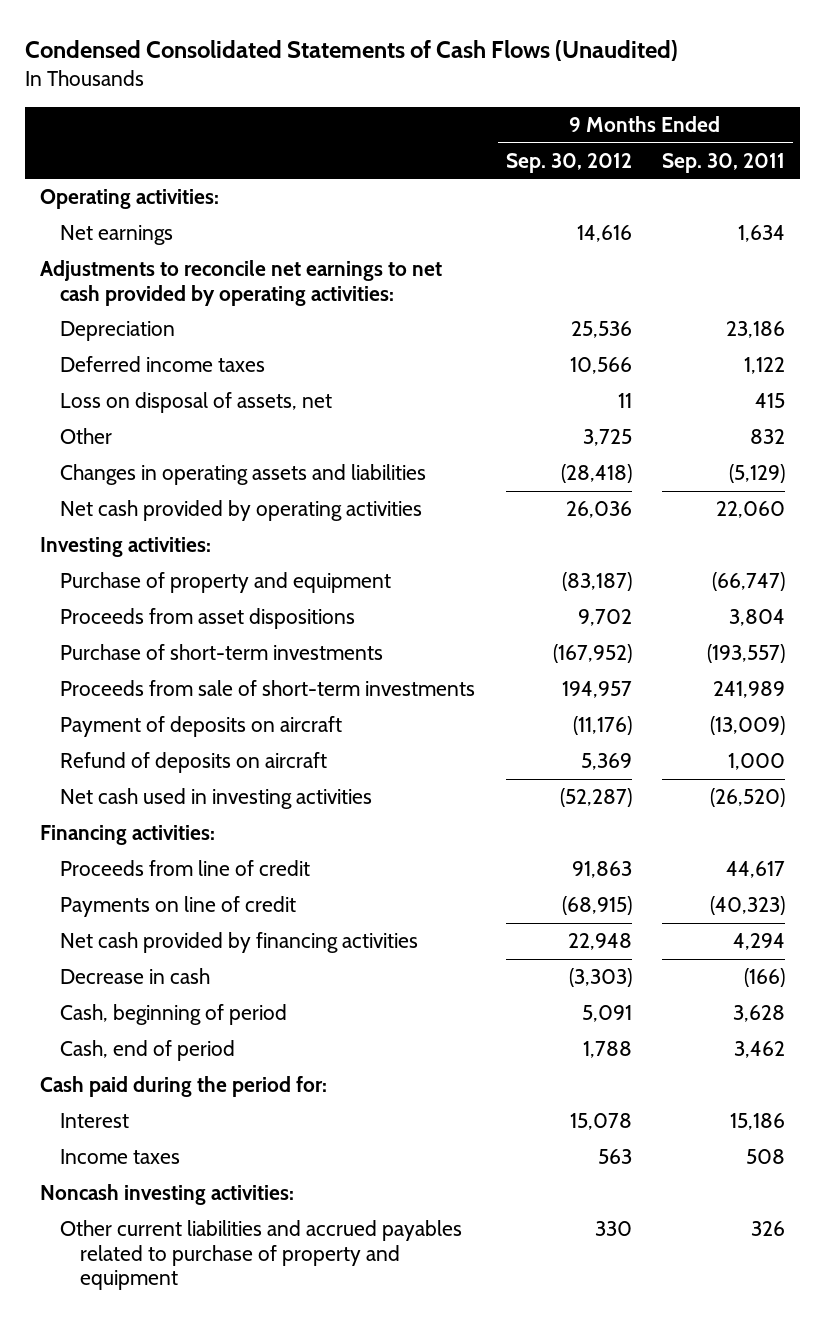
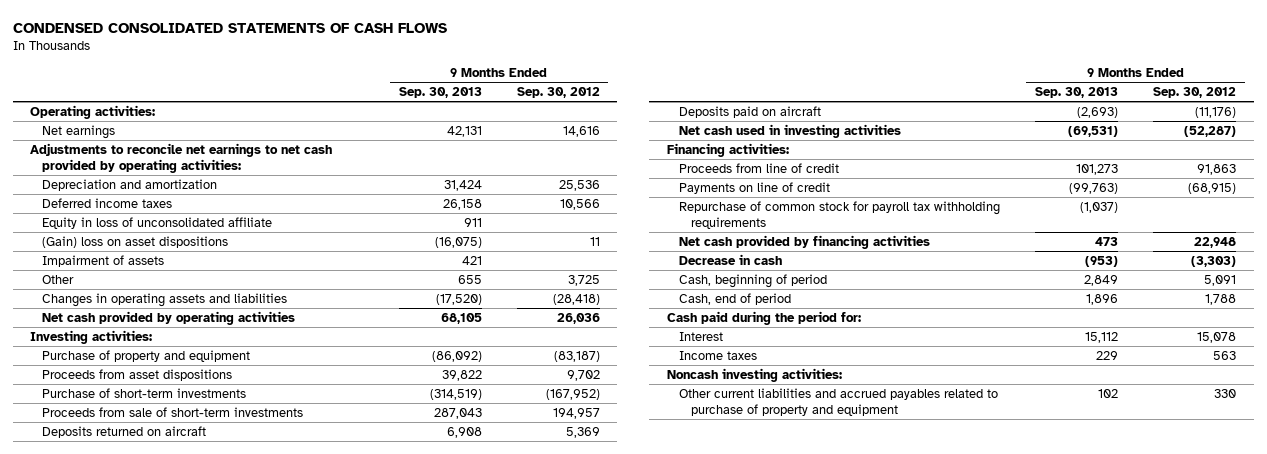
- Condensed Consolidated Statements of Cash Flows (Unaudited)
+ CONDENSED CONSOLIDATED STATEMENTS OF CASH FLOWS
- | 9 Months Ended Sep. 30, 2012 | 9 Months Ended Sep. 30, 2011
+ | 9 Months Ended Sep. 30, 2013 | 9 Months Ended Sep. 30, 2012
- Depreciation | 25,536 | 23,186
+ Depreciation and amortization | 31,424 | 25,536
- Loss on disposal of assets, net | 11 | 415
+ Equity in loss of unconsolidated affiliate | 911 |
+ (Gain) loss on asset dispositions | (16,075) | 11
+ Impairment of assets | 421 |
- Payment of deposits on aircraft | (11,176) | (13,009)
- Refund of deposits on aircraft | 5,369 | 1,000
+ Deposits returned on aircraft | 6,908 | 5,369
+ Deposits paid on aircraft | (2,693) | (11,176)
+ Repurchase of common stock for payroll tax withholding requirements | (1,037) |

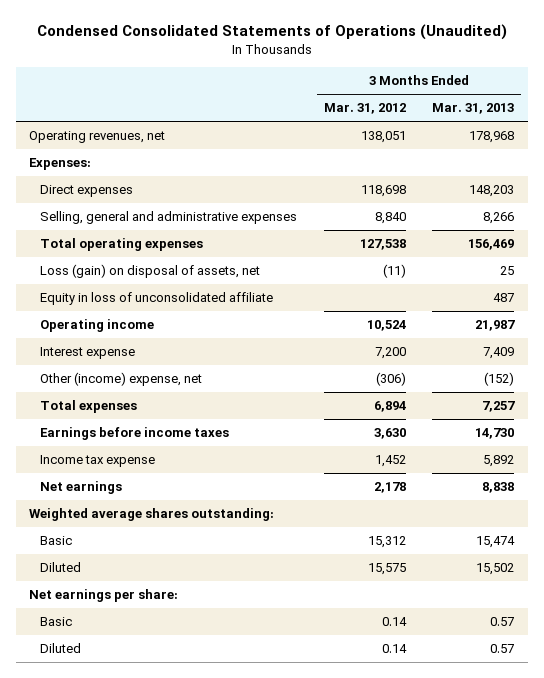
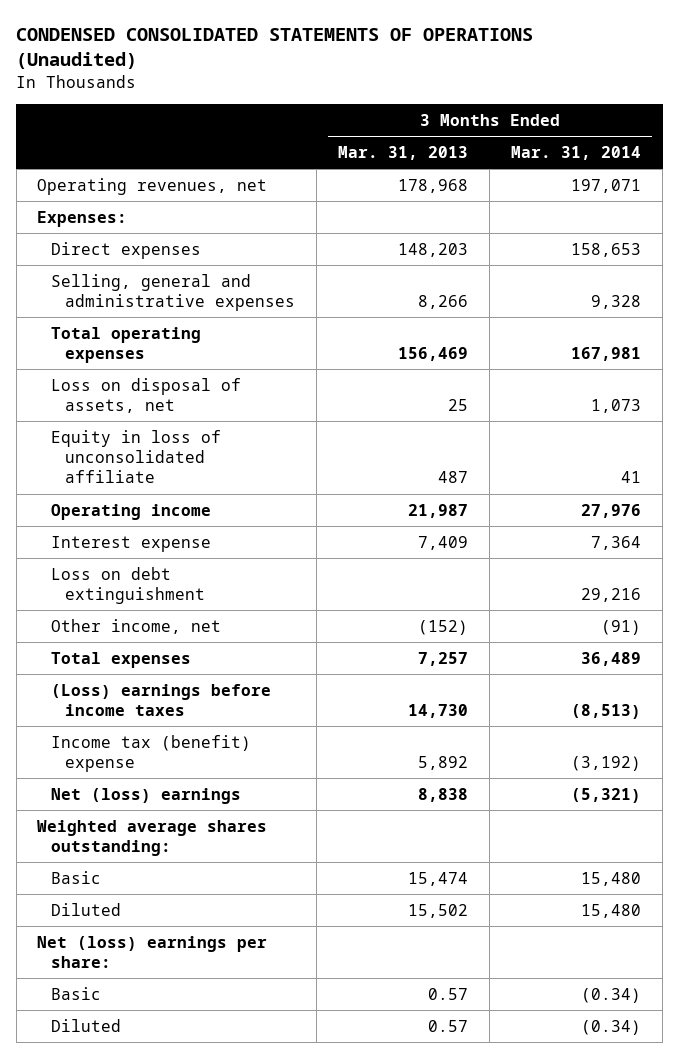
- Condensed Consolidated Statements of Operations (Unaudited)
+ CONDENSED CONSOLIDATED STATEMENTS OF OPERATIONS (Unaudited)
- | 3 Months Ended Mar. 31, 2012 | 3 Months Ended Mar. 31, 2013
+ | 3 Months Ended Mar. 31, 2013 | 3 Months Ended Mar. 31, 2014
- Loss (gain) on disposal of assets, net | (11) | 25
+ Loss on disposal of assets, net | 25 | 1,073
- Other (income) expense, net | (306) | (152)
+ Loss on debt extinguishment | | 29,216
+ Other income, net | (152) | (91)
- Earnings before income taxes | 3,630 | 14,730
- Income tax expense | 1,452 | 5,892
- Net earnings | 2,178 | 8,838
+ (Loss) earnings before income taxes | 14,730 | (8,513)
+ Income tax (benefit) expense | 5,892 | (3,192)
+ Net (loss) earnings | 8,838 | (5,321)
- Net earnings per share:
+ Net (loss) earnings per share:

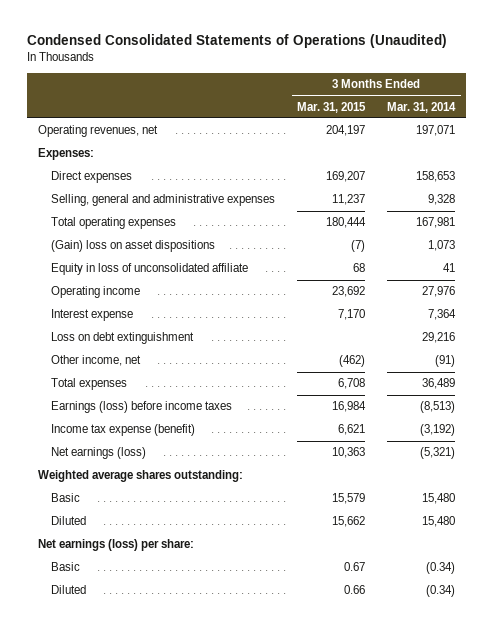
- CONDENSED CONSOLIDATED STATEMENTS OF OPERATIONS (Unaudited)
+ Condensed Consolidated Statements of Operations (Unaudited)
- | 3 Months Ended Mar. 31, 2013 | 3 Months Ended Mar. 31, 2014
+ | 3 Months Ended Mar. 31, 2015 | 3 Months Ended Mar. 31, 2014
- Loss on disposal of assets, net | 25 | 1,073
+ (Gain) loss on asset dispositions | (7) | 1,073
- (Loss) earnings before income taxes | 14,730 | (8,513)
- Income tax (benefit) expense | 5,892 | (3,192)
- Net (loss) earnings | 8,838 | (5,321)
+ Earnings (loss) before income taxes | 16,984 | (8,513)
+ Income tax expense (benefit) | 6,621 | (3,192)
+ Net earnings (loss) | 10,363 | (5,321)
- Net (loss) earnings per share:
+ Net earnings (loss) per share:

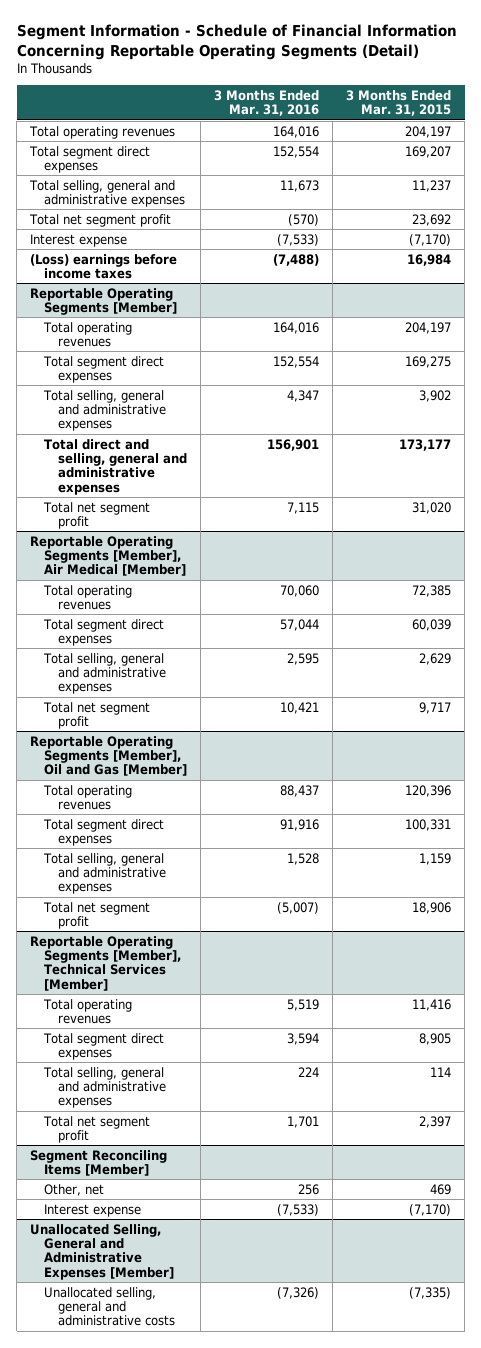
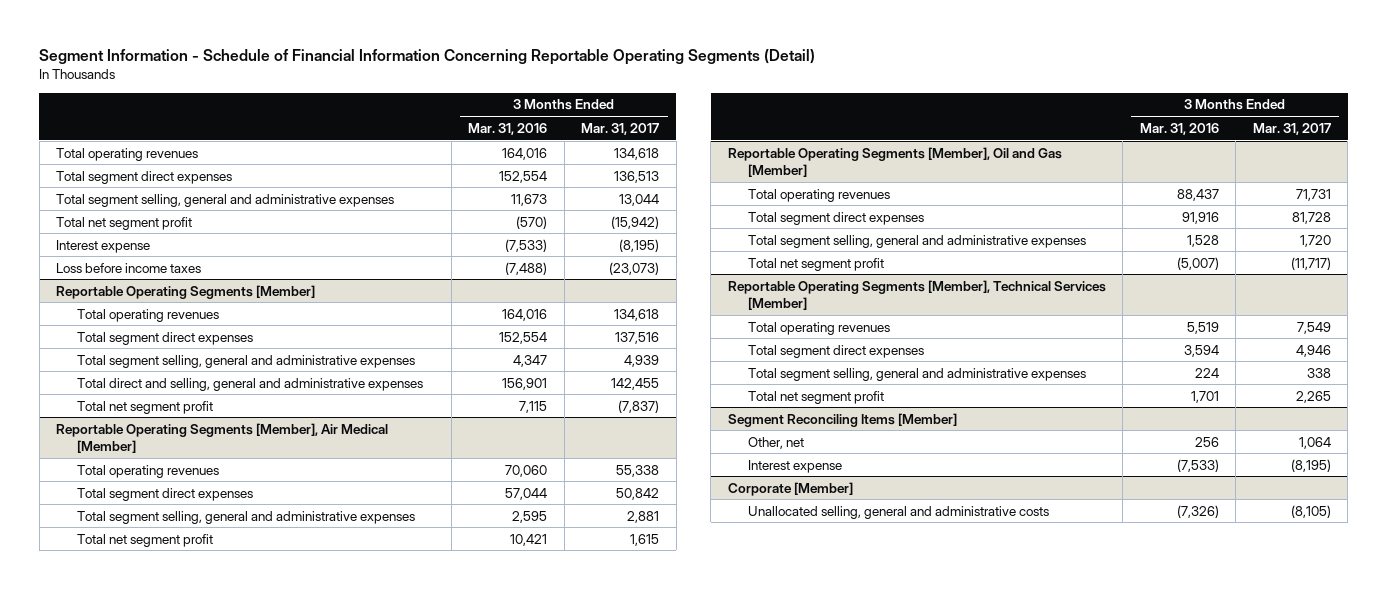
- | 3 Months Ended Mar. 31, 2016 | 3 Months Ended Mar. 31, 2015
+ | 3 Months Ended Mar. 31, 2016 | 3 Months Ended Mar. 31, 2017
- Total selling, general and administrative expenses | 11,673 | 11,237
+ Total segment selling, general and administrative expenses | 11,673 | 13,044
- (Loss) earnings before income taxes | (7,488) | 16,984
+ Loss before income taxes | (7,488) | (23,073)
@ Reportable Operating Segments [Member]
- Total selling, general and administrative expenses | 4,347 | 3,902
+ Total segment selling, general and administrative expenses | 4,347 | 4,939
@ Reportable Operating Segments [Member], Air Medical [Member]
- Total selling, general and administrative expenses | 2,595 | 2,629
+ Total segment selling, general and administrative expenses | 2,595 | 2,881
@ Reportable Operating Segments [Member], Oil and Gas [Member]
- Total selling, general and administrative expenses | 1,528 | 1,159
+ Total segment selling, general and administrative expenses | 1,528 | 1,720
@ Reportable Operating Segments [Member], Technical Services [Member]
- Total selling, general and administrative expenses | 224 | 114
+ Total segment selling, general and administrative expenses | 224 | 338
- Unallocated Selling, General and Administrative Expenses [Member]
+ Corporate [Member]

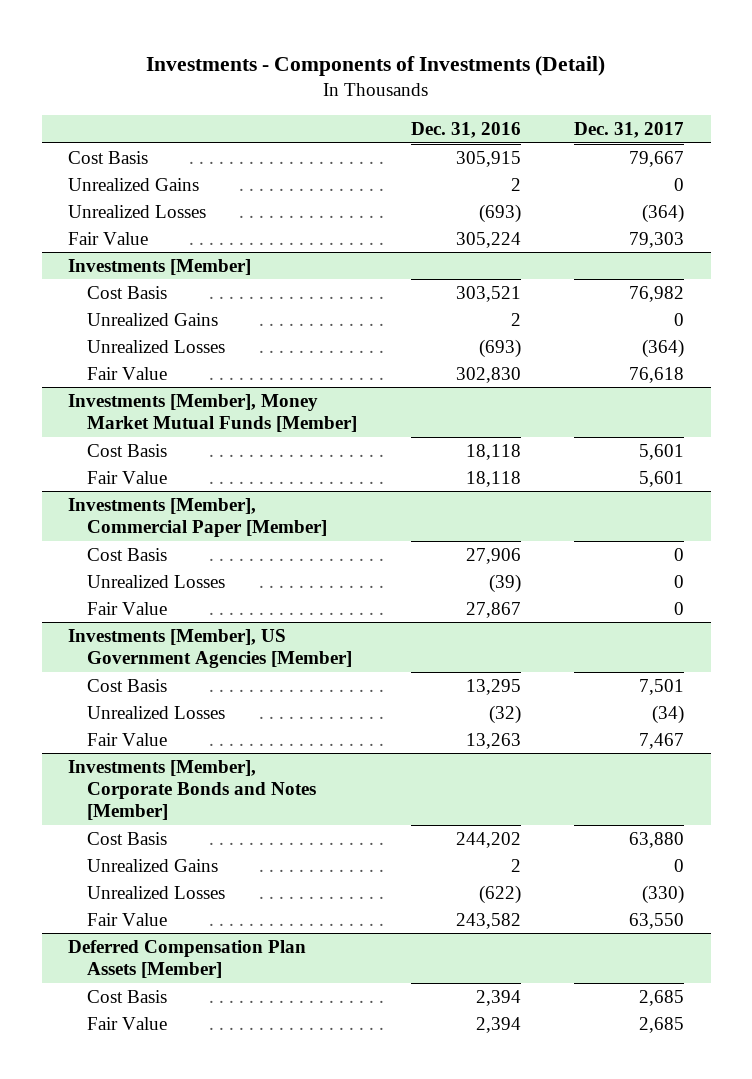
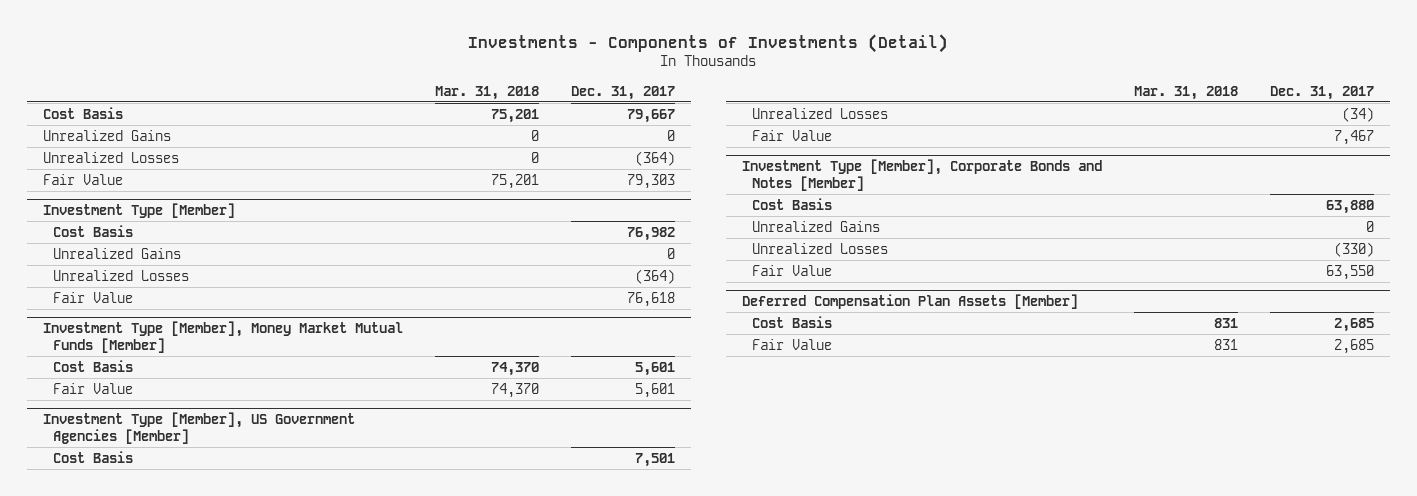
- | Dec. 31, 2016 | Dec. 31, 2017
+ | Mar. 31, 2018 | Dec. 31, 2017
- Investments [Member]
+ Investment Type [Member]
- Investments [Member], Money Market Mutual Funds [Member]
+ Investment Type [Member], Money Market Mutual Funds [Member]
- Investments [Member], Commercial Paper [Member]
- Cost Basis | 27,906 | 0
- Unrealized Losses | (39) | 0
- Fair Value | 27,867 | 0
- Investments [Member], US Government Agencies [Member]
+ Investment Type [Member], US Government Agencies [Member]
- Investments [Member], Corporate Bonds and Notes [Member]
+ Investment Type [Member], Corporate Bonds and Notes [Member]

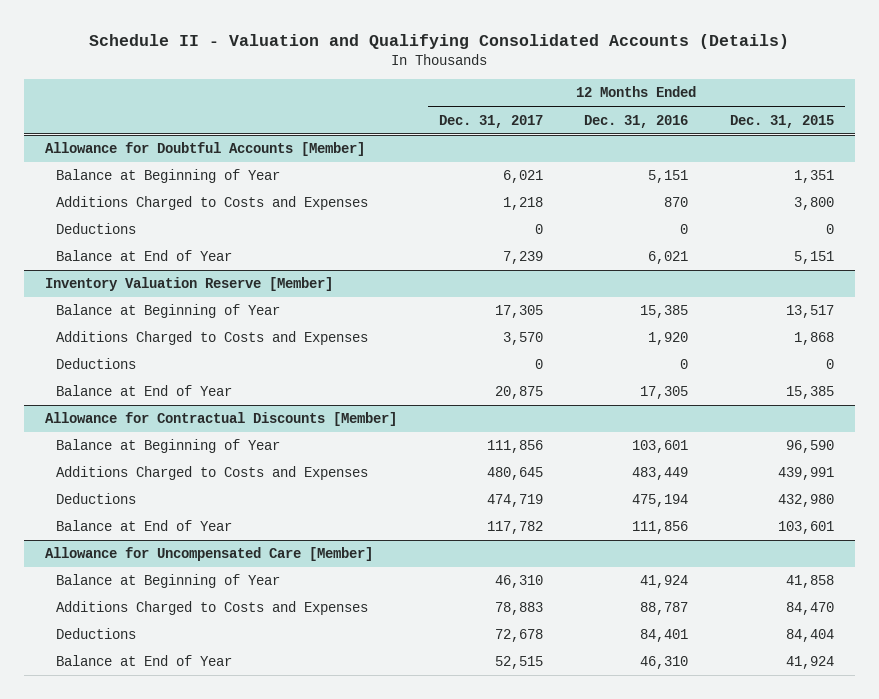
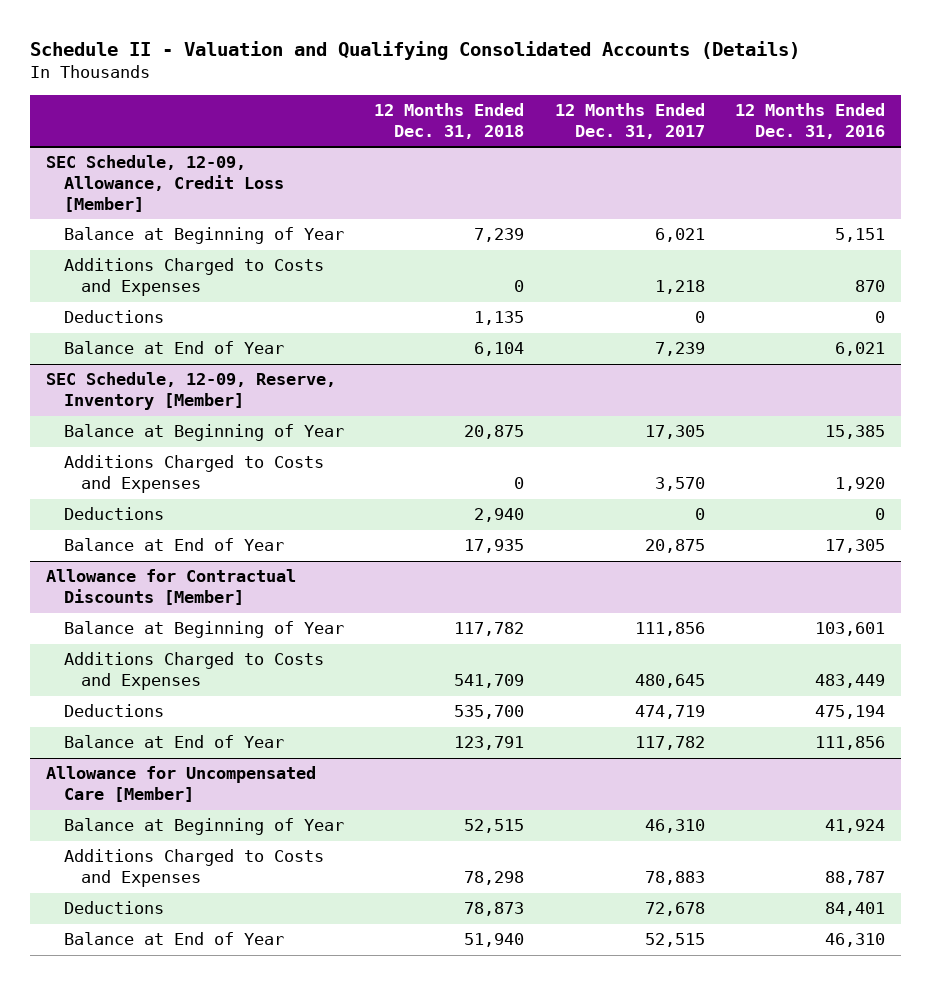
- | 12 Months Ended Dec. 31, 2017 | 12 Months Ended Dec. 31, 2016 | 12 Months Ended Dec. 31, 2015
+ | 12 Months Ended Dec. 31, 2018 | 12 Months Ended Dec. 31, 2017 | 12 Months Ended Dec. 31, 2016
- Allowance for Doubtful Accounts [Member]
+ SEC Schedule, 12-09, Allowance, Credit Loss [Member]
- Inventory Valuation Reserve [Member]
+ SEC Schedule, 12-09, Reserve, Inventory [Member]

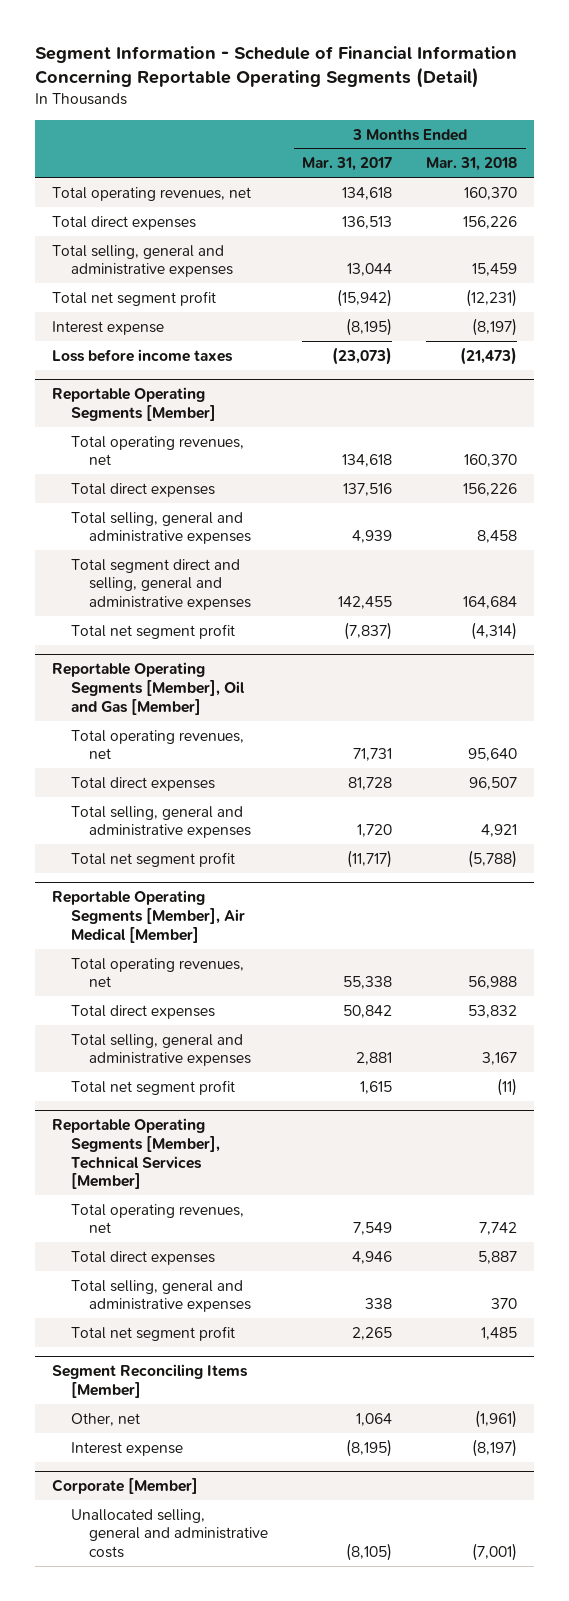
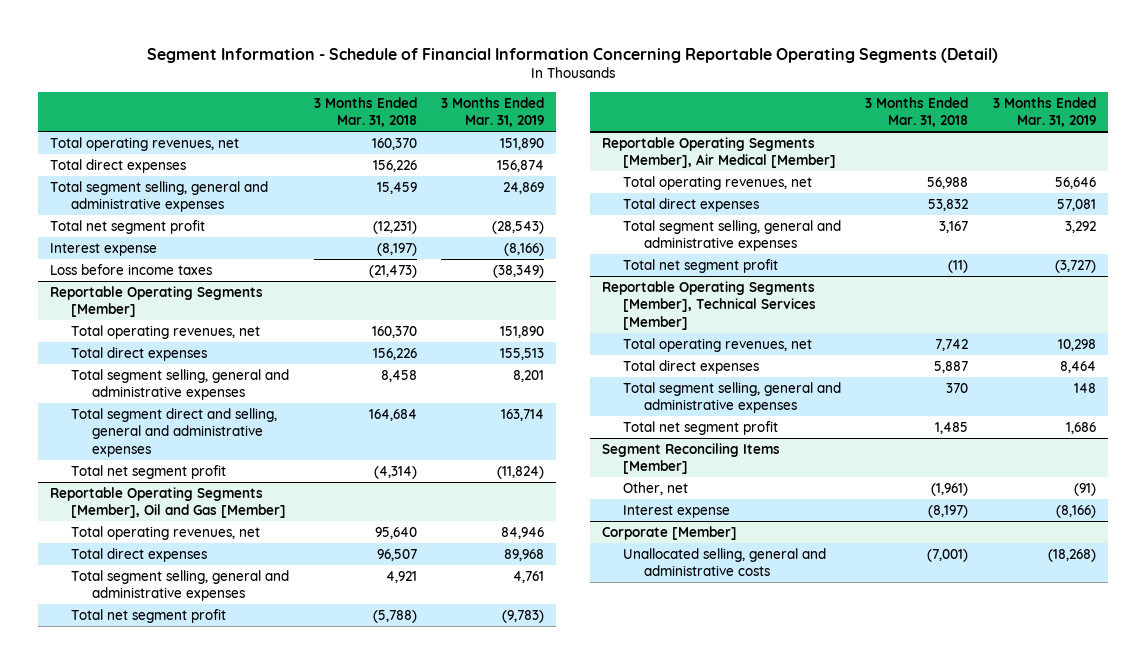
- | 3 Months Ended Mar. 31, 2017 | 3 Months Ended Mar. 31, 2018
+ | 3 Months Ended Mar. 31, 2018 | 3 Months Ended Mar. 31, 2019
- Total selling, general and administrative expenses | 13,044 | 15,459
+ Total segment selling, general and administrative expenses | 15,459 | 24,869
@ Reportable Operating Segments [Member]
- Total selling, general and administrative expenses | 4,939 | 8,458
+ Total segment selling, general and administrative expenses | 8,458 | 8,201
@ Reportable Operating Segments [Member], Oil and Gas [Member]
- Total selling, general and administrative expenses | 1,720 | 4,921
+ Total segment selling, general and administrative expenses | 4,921 | 4,761
@ Reportable Operating Segments [Member], Air Medical [Member]
- Total selling, general and administrative expenses | 2,881 | 3,167
+ Total segment selling, general and administrative expenses | 3,167 | 3,292
@ Reportable Operating Segments [Member], Technical Services [Member]
- Total selling, general and administrative expenses | 338 | 370
+ Total segment selling, general and administrative expenses | 370 | 148

